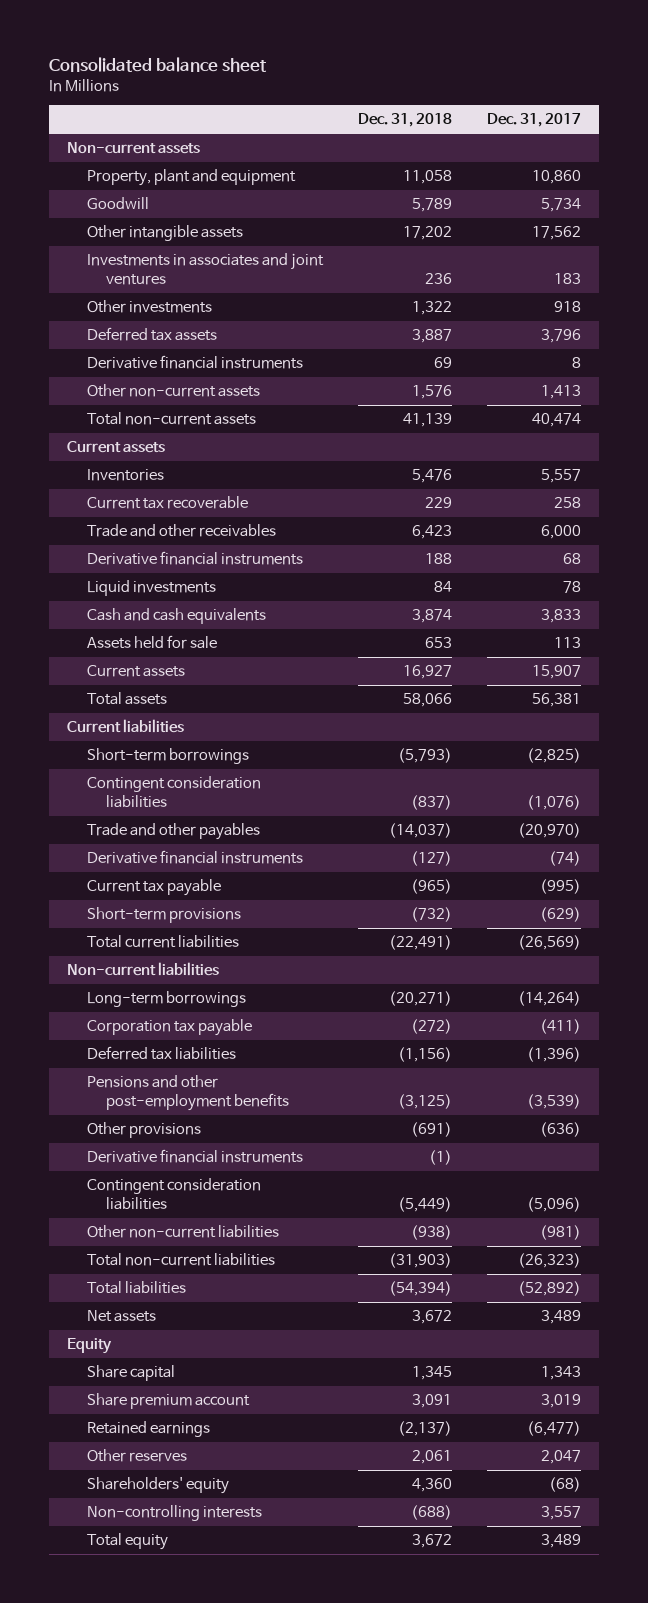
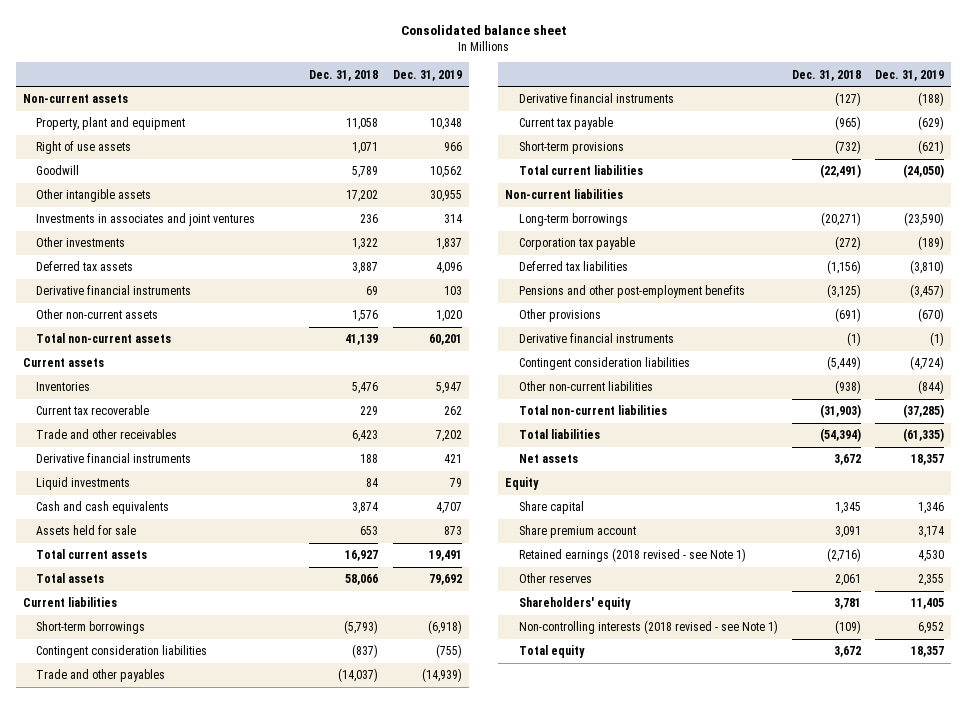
- | Dec. 31, 2018 | Dec. 31, 2017
+ | Dec. 31, 2018 | Dec. 31, 2019
+ Right of use assets | 1,071 | 966
- Current assets | 16,927 | 15,907
+ Total current assets | 16,927 | 19,491
- Retained earnings | (2,137) | (6,477)
+ Retained earnings (2018 revised - see Note 1) | (2,716) | 4,530
- Shareholders' equity | 4,360 | (68)
- Non-controlling interests | (688) | 3,557
+ Shareholders' equity | 3,781 | 11,405
+ Non-controlling interests (2018 revised - see Note 1) | (109) | 6,952

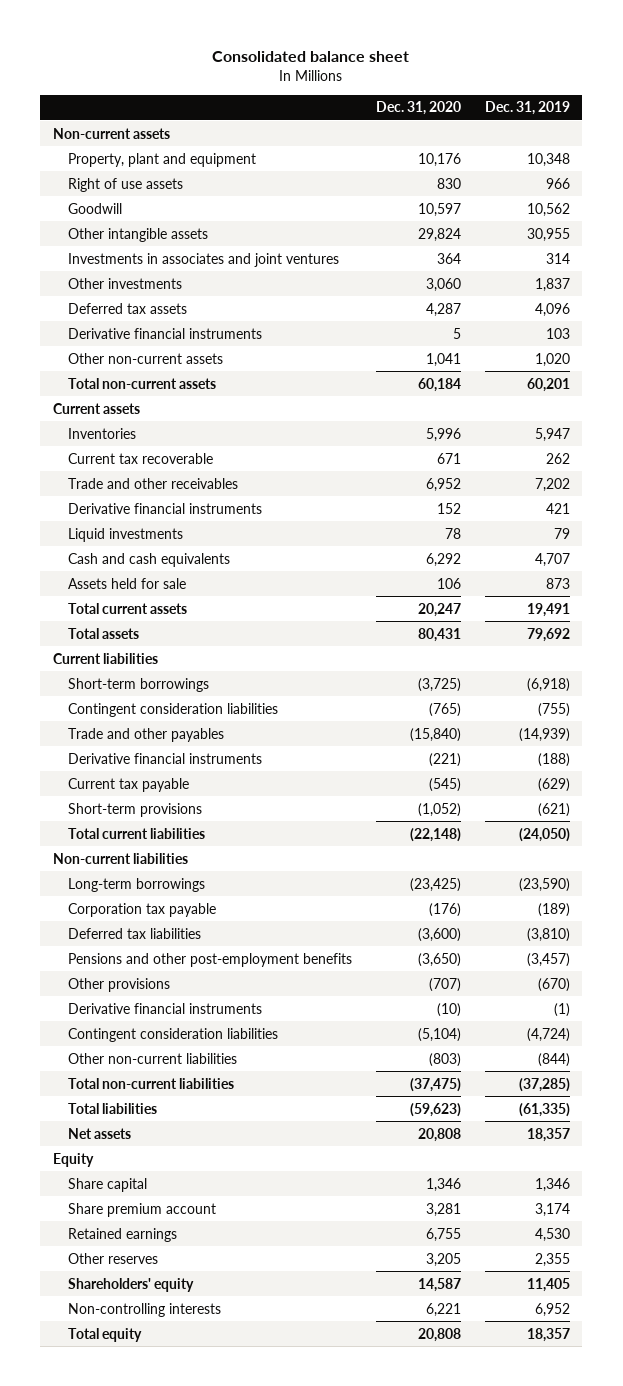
- | Dec. 31, 2018 | Dec. 31, 2019
+ | Dec. 31, 2020 | Dec. 31, 2019
- Retained earnings (2018 revised - see Note 1) | (2,716) | 4,530
+ Retained earnings | 6,755 | 4,530
- Non-controlling interests (2018 revised - see Note 1) | (109) | 6,952
+ Non-controlling interests | 6,221 | 6,952

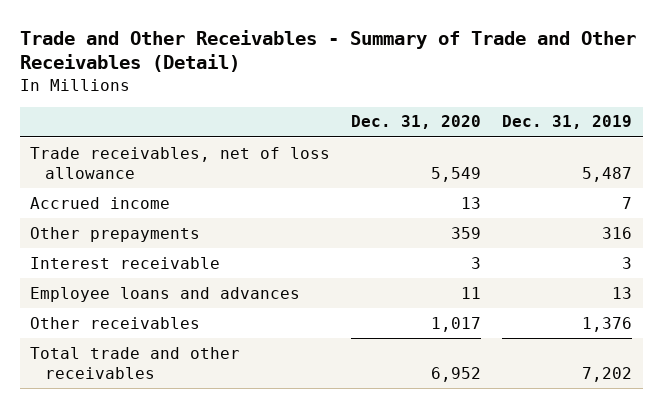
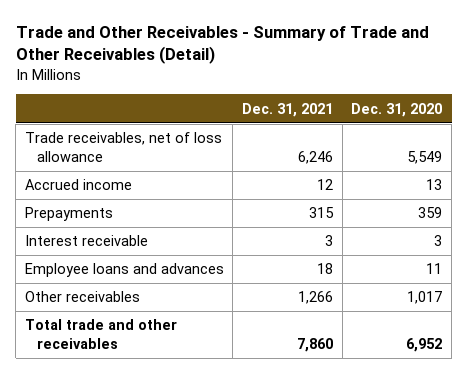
- | Dec. 31, 2020 | Dec. 31, 2019
+ | Dec. 31, 2021 | Dec. 31, 2020
- Other prepayments | 359 | 316
+ Prepayments | 315 | 359

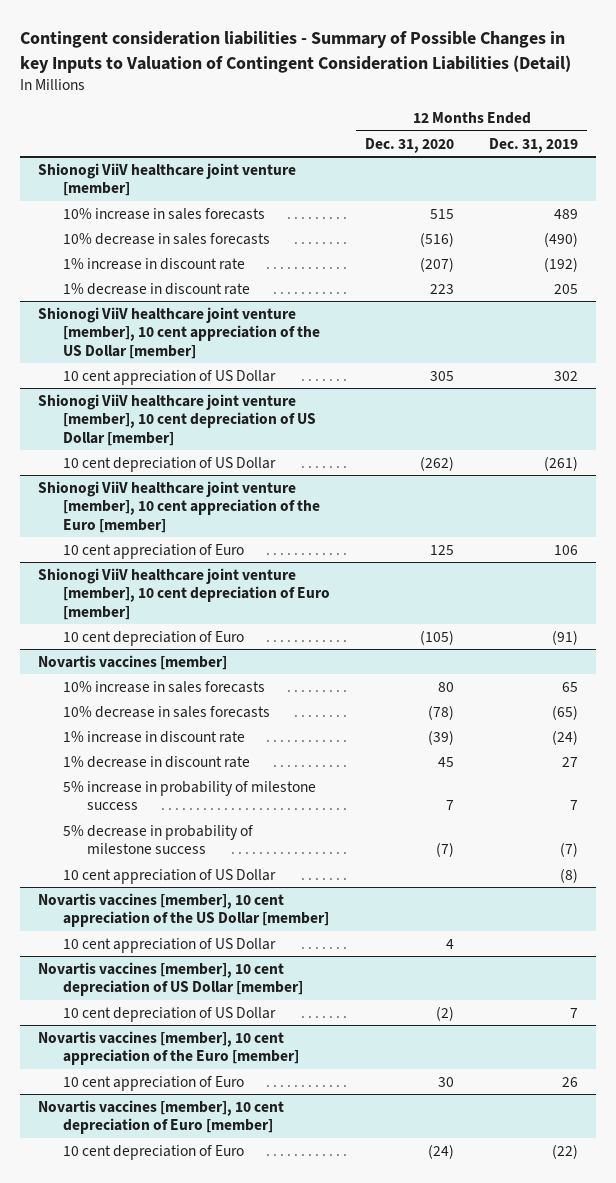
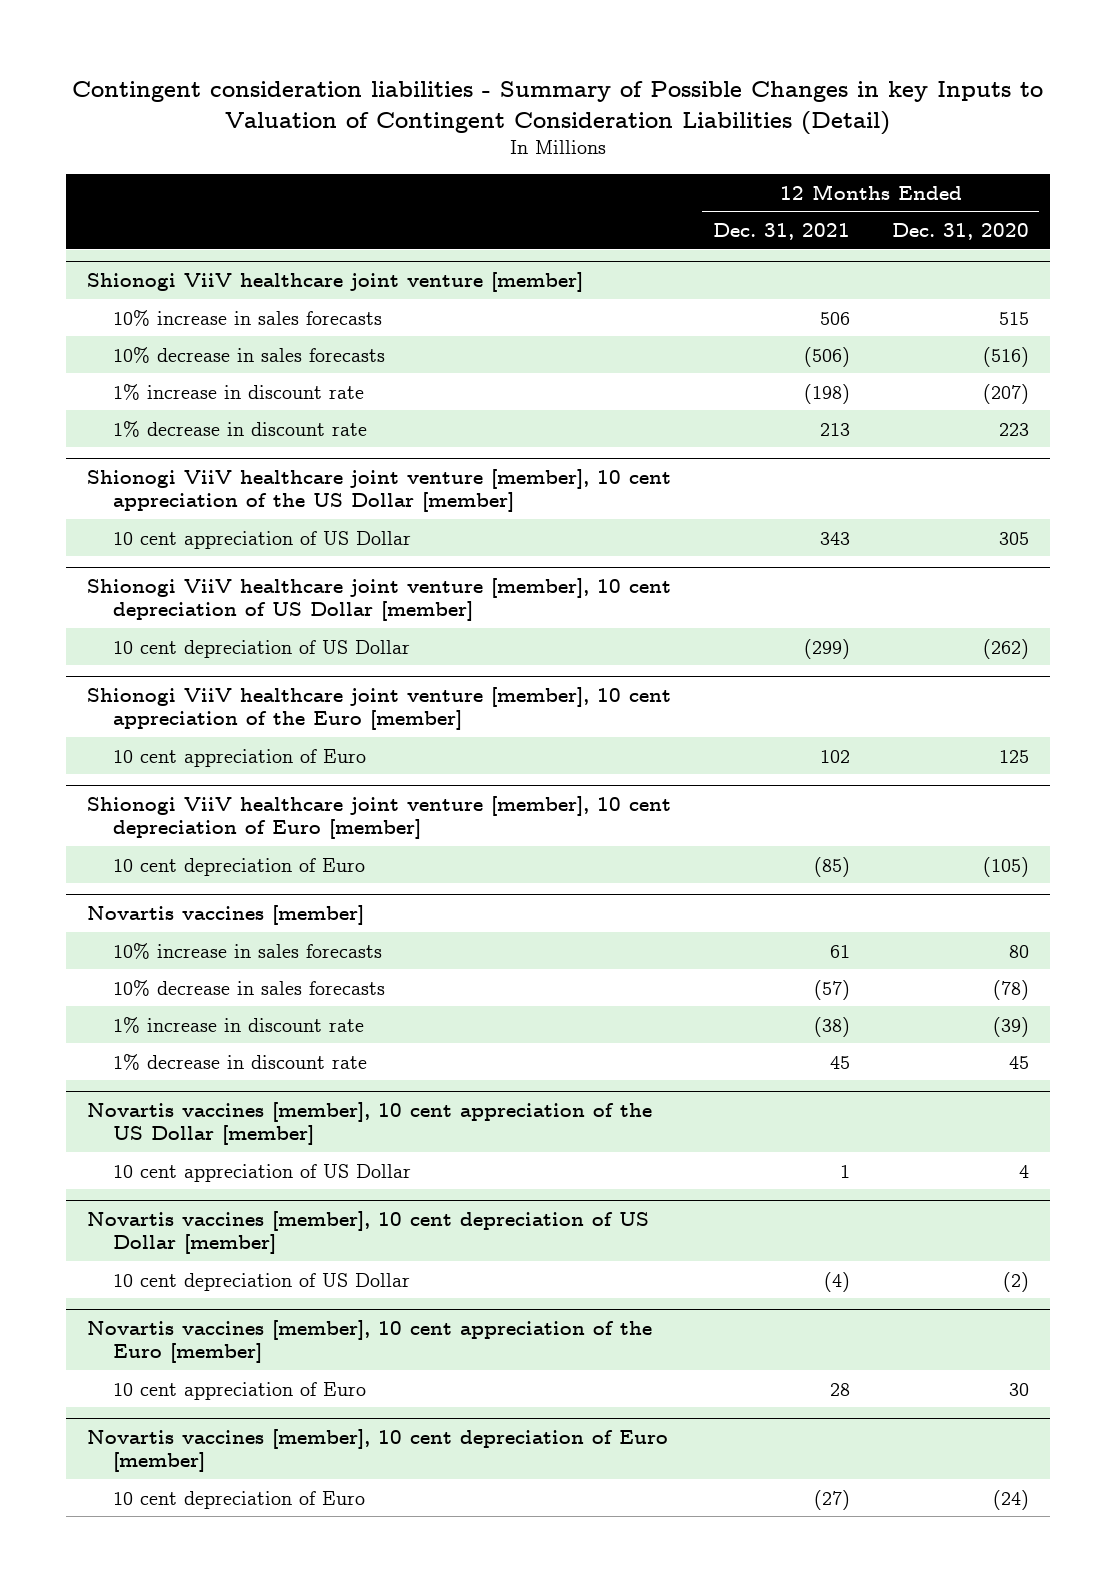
- | 12 Months Ended Dec. 31, 2020 | 12 Months Ended Dec. 31, 2019
+ | 12 Months Ended Dec. 31, 2021 | 12 Months Ended Dec. 31, 2020
@ Novartis vaccines [member]
- 5% increase in probability of milestone success | 7 | 7
- 5% decrease in probability of milestone success | (7) | (7)
- 10 cent appreciation of US Dollar | | (8)

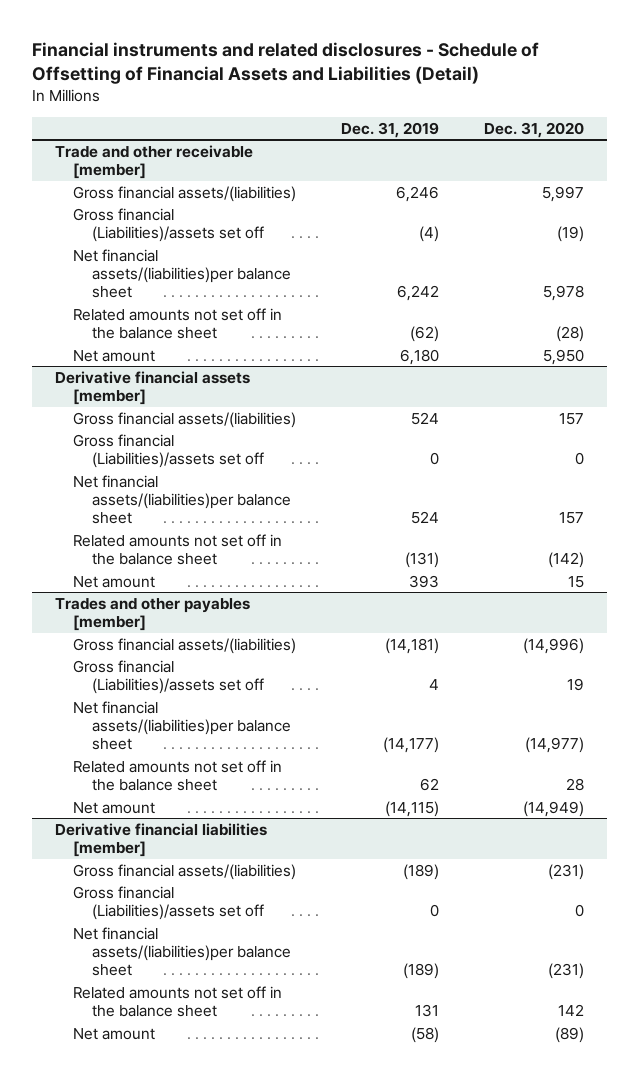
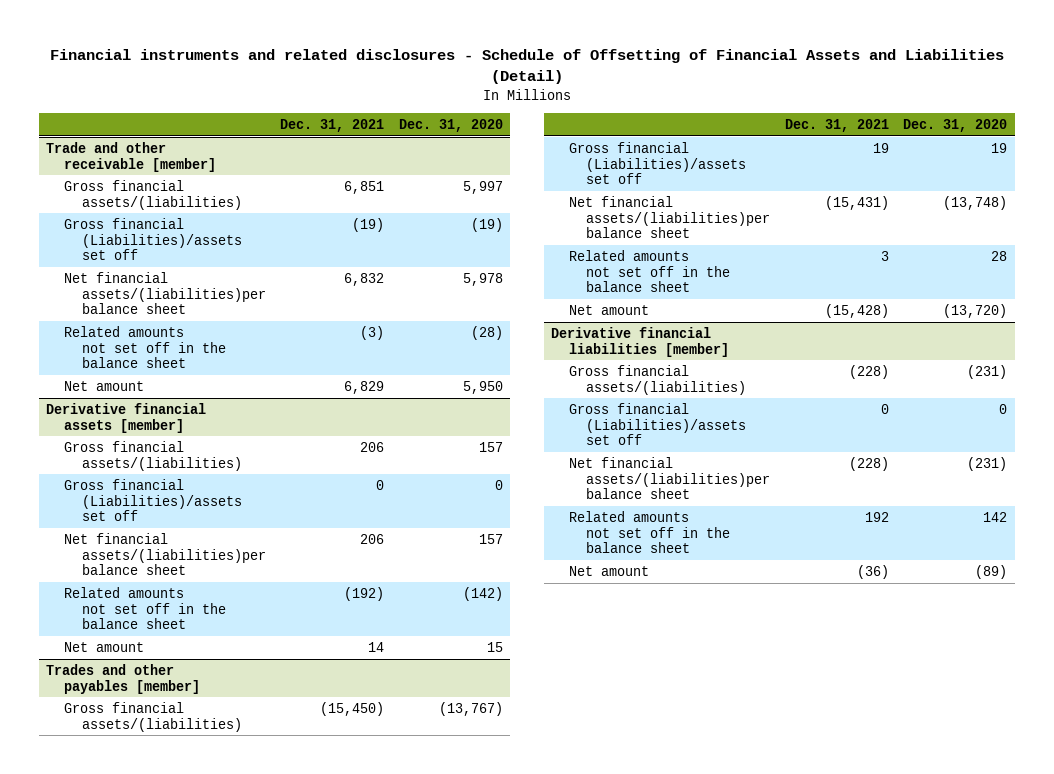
- | Dec. 31, 2019 | Dec. 31, 2020
+ | Dec. 31, 2021 | Dec. 31, 2020
@ Trades and other payables [member]
- Gross financial assets/(liabilities) | (14,181) | (14,996)
+ Gross financial assets/(liabilities) | (15,450) | (13,767)
- Net financial assets/(liabilities)per balance sheet | (14,177) | (14,977)
+ Net financial assets/(liabilities)per balance sheet | (15,431) | (13,748)
- Net amount | (14,115) | (14,949)
+ Net amount | (15,428) | (13,720)

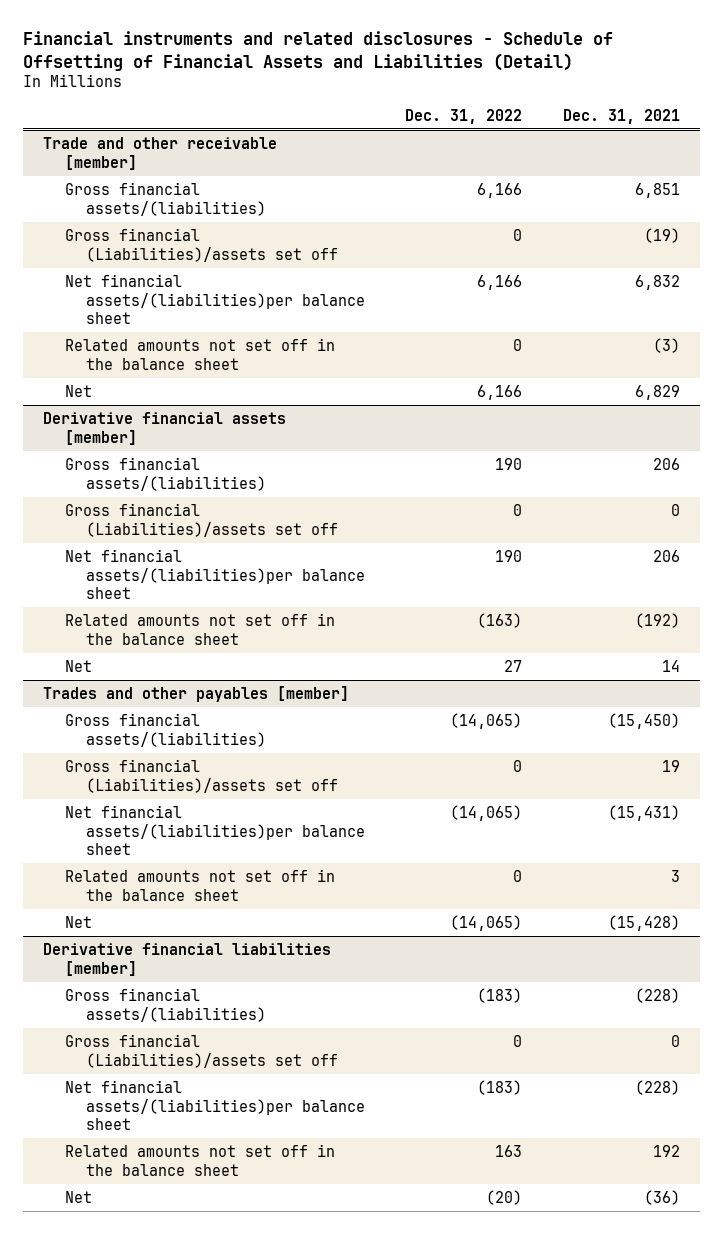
- | Dec. 31, 2021 | Dec. 31, 2020
+ | Dec. 31, 2022 | Dec. 31, 2021
@ Trade and other receivable [member]
- Net amount | 6,829 | 5,950
+ Net | 6,166 | 6,829
@ Derivative financial assets [member]
- Net amount | 14 | 15
+ Net | 27 | 14
@ Trades and other payables [member]
- Net amount | (15,428) | (13,720)
+ Net | (14,065) | (15,428)
@ Derivative financial liabilities [member]
- Net amount | (36) | (89)
+ Net | (20) | (36)

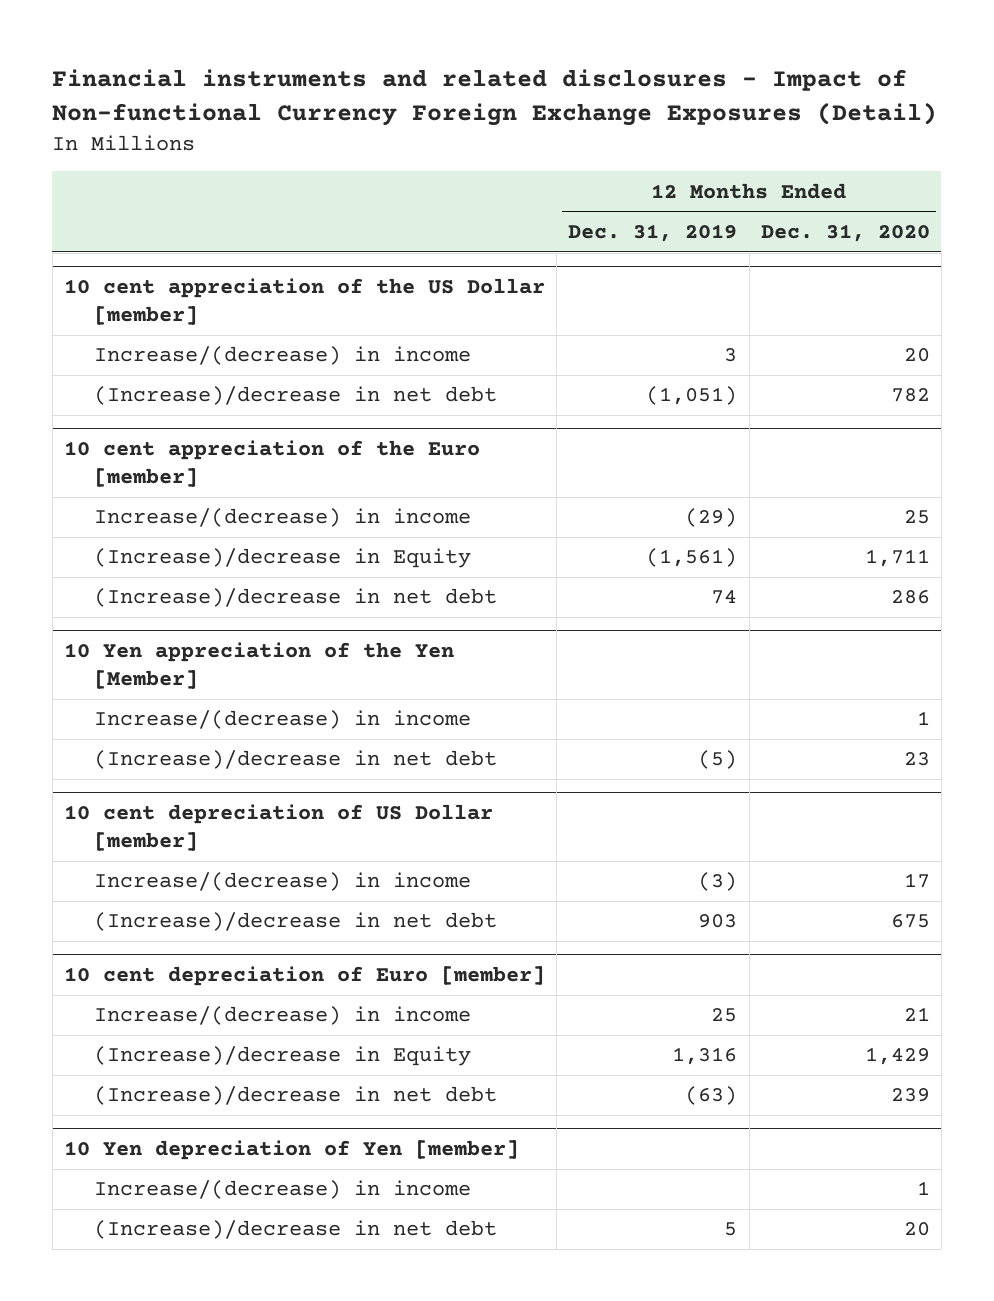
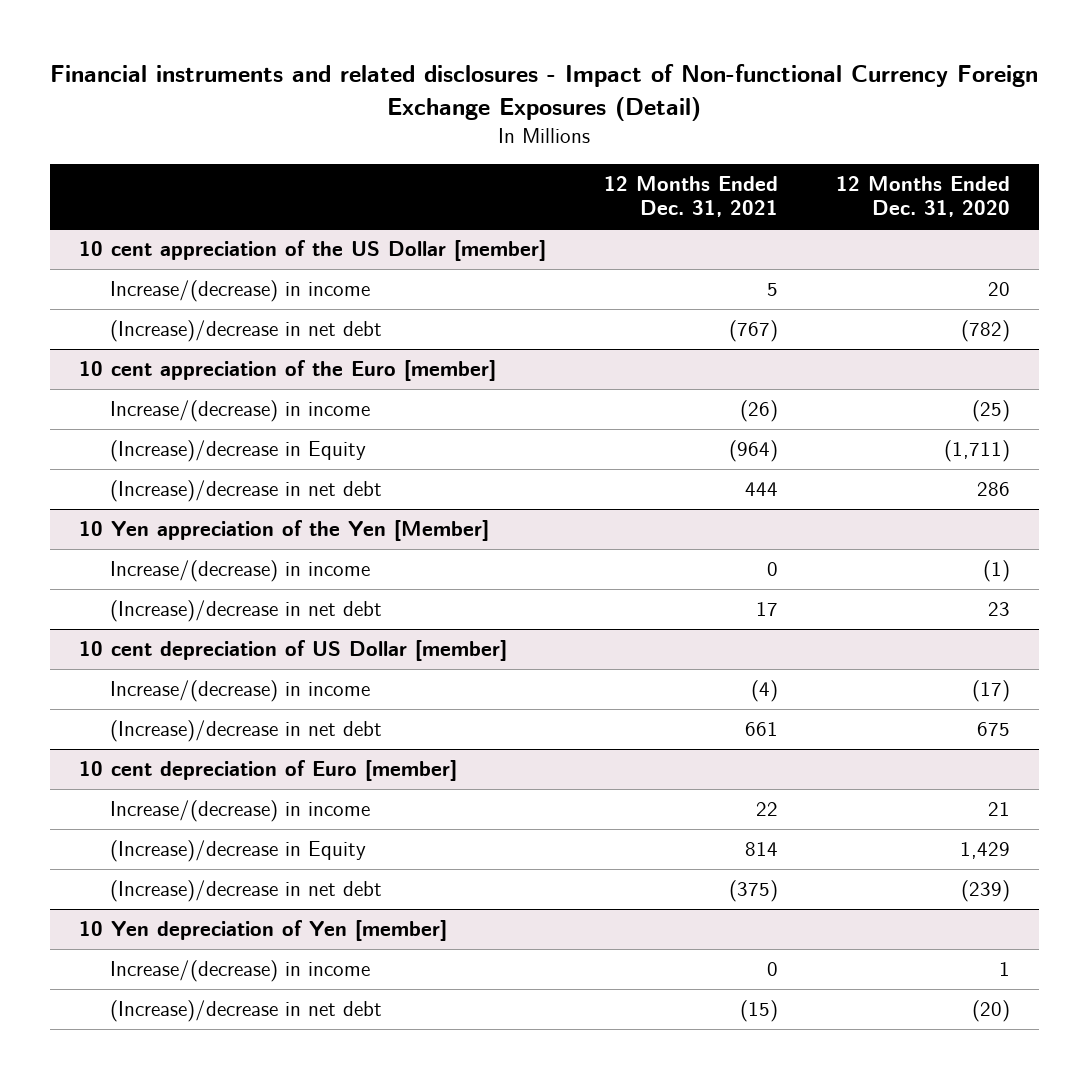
- | 12 Months Ended Dec. 31, 2019 | 12 Months Ended Dec. 31, 2020
+ | 12 Months Ended Dec. 31, 2021 | 12 Months Ended Dec. 31, 2020
@ 10 cent appreciation of the US Dollar [member]
- (Increase)/decrease in net debt | (1,051) | 782
+ (Increase)/decrease in net debt | (767) | (782)
@ 10 cent appreciation of the Euro [member]
- Increase/(decrease) in income | (29) | 25
- (Increase)/decrease in Equity | (1,561) | 1,711
+ Increase/(decrease) in income | (26) | (25)
+ (Increase)/decrease in Equity | (964) | (1,711)
@ 10 Yen appreciation of the Yen [Member]
- Increase/(decrease) in income | | 1
+ Increase/(decrease) in income | 0 | (1)
@ 10 cent depreciation of US Dollar [member]
- Increase/(decrease) in income | (3) | 17
+ Increase/(decrease) in income | (4) | (17)
@ 10 cent depreciation of Euro [member]
- (Increase)/decrease in net debt | (63) | 239
+ (Increase)/decrease in net debt | (375) | (239)
@ 10 Yen depreciation of Yen [member]
- (Increase)/decrease in net debt | 5 | 20
+ (Increase)/decrease in net debt | (15) | (20)

